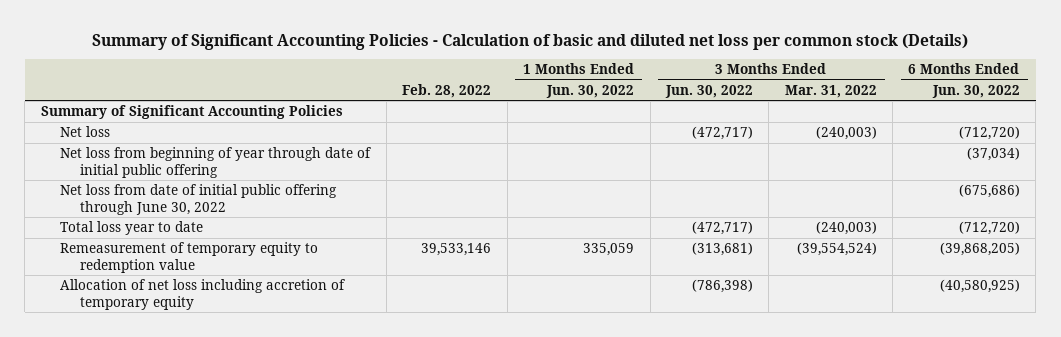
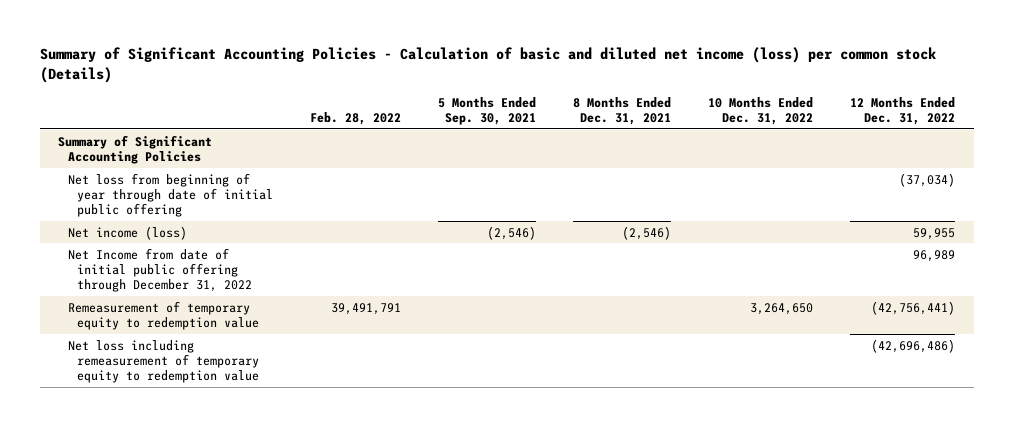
- Summary of Significant Accounting Policies - Calculation of basic and diluted net loss per common stock (Details)
+ Summary of Significant Accounting Policies - Calculation of basic and diluted net income (loss) per common stock (Details)
- | Feb. 28, 2022 | 1 Months Ended Jun. 30, 2022 | 3 Months Ended Jun. 30, 2022 | 3 Months Ended Mar. 31, 2022 | 6 Months Ended Jun. 30, 2022
+ | Feb. 28, 2022 | 5 Months Ended Sep. 30, 2021 | 8 Months Ended Dec. 31, 2021 | 10 Months Ended Dec. 31, 2022 | 12 Months Ended Dec. 31, 2022
- Net loss | | | (472,717) | (240,003) | (712,720)
- Net loss from date of initial public offering through June 30, 2022 | | | | | (675,686)
- Total loss year to date | | | (472,717) | (240,003) | (712,720)
- Remeasurement of temporary equity to redemption value | 39,533,146 | 335,059 | (313,681) | (39,554,524) | (39,868,205)
- Allocation of net loss including accretion of temporary equity | | | (786,398) | | (40,580,925)
+ Net income (loss) | | (2,546) | (2,546) | | 59,955
+ Net Income from date of initial public offering through December 31, 2022 | | | | | 96,989
+ Remeasurement of temporary equity to redemption value | 39,491,791 | | | 3,264,650 | (42,756,441)
+ Net loss including remeasurement of temporary equity to redemption value | | | | | (42,696,486)

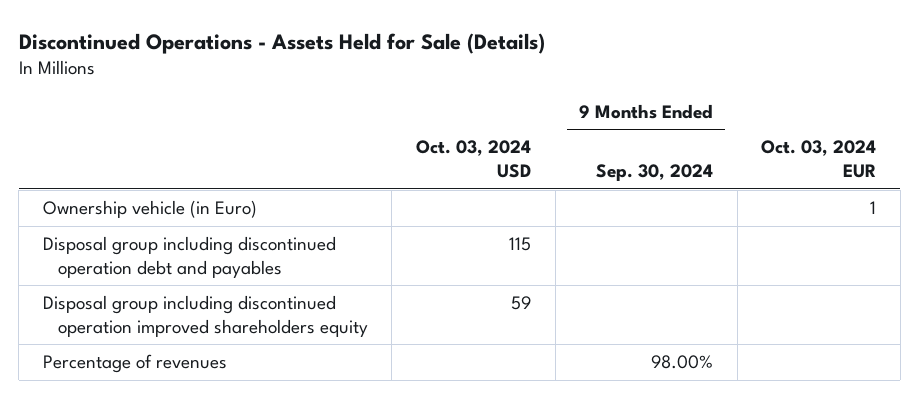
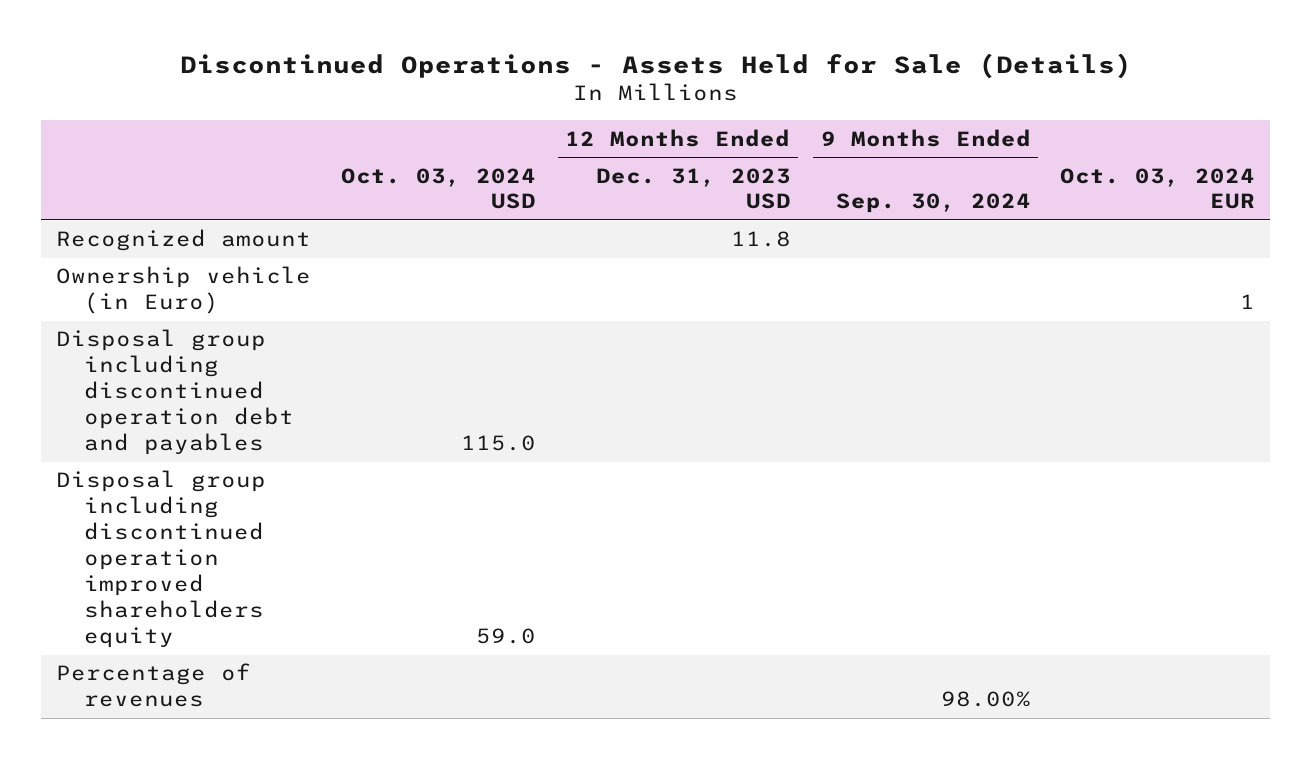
- | Oct. 03, 2024 USD | 9 Months Ended Sep. 30, 2024 | Oct. 03, 2024 EUR
+ | Oct. 03, 2024 USD | 12 Months Ended Dec. 31, 2023 USD | 9 Months Ended Sep. 30, 2024 | Oct. 03, 2024 EUR
+ Recognized amount | | 11.8 | |
- Disposal group including discontinued operation debt and payables | 115 | |
- Disposal group including discontinued operation improved shareholders equity | 59 | |
+ Disposal group including discontinued operation debt and payables | 115.0 | | |
+ Disposal group including discontinued operation improved shareholders equity | 59.0 | | |

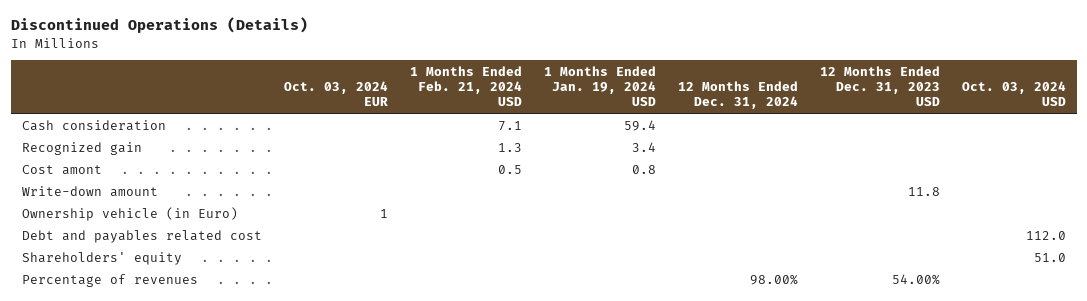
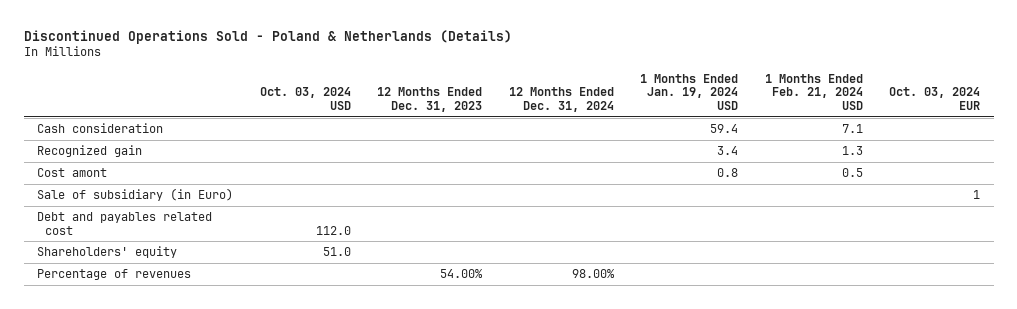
- Discontinued Operations (Details)
+ Discontinued Operations Sold - Poland & Netherlands (Details)
- | Oct. 03, 2024 EUR | 1 Months Ended Feb. 21, 2024 USD | 1 Months Ended Jan. 19, 2024 USD | 12 Months Ended Dec. 31, 2024 | 12 Months Ended Dec. 31, 2023 USD | Oct. 03, 2024 USD
+ | Oct. 03, 2024 USD | 12 Months Ended Dec. 31, 2023 | 12 Months Ended Dec. 31, 2024 | 1 Months Ended Jan. 19, 2024 USD | 1 Months Ended Feb. 21, 2024 USD | Oct. 03, 2024 EUR
- Write-down amount | | | | | 11.8 |
- Ownership vehicle (in Euro) | 1 | | | | |
+ Sale of subsidiary (in Euro) | | | | | | 1

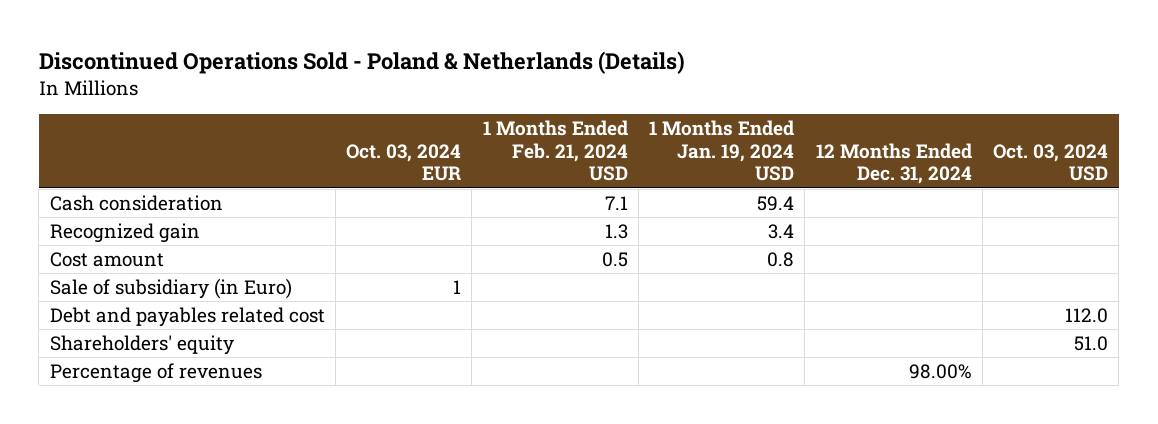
- | Oct. 03, 2024 USD | 12 Months Ended Dec. 31, 2023 | 12 Months Ended Dec. 31, 2024 | 1 Months Ended Jan. 19, 2024 USD | 1 Months Ended Feb. 21, 2024 USD | Oct. 03, 2024 EUR
+ | Oct. 03, 2024 EUR | 1 Months Ended Feb. 21, 2024 USD | 1 Months Ended Jan. 19, 2024 USD | 12 Months Ended Dec. 31, 2024 | Oct. 03, 2024 USD
- Cost amont | | | | 0.8 | 0.5 |
+ Cost amount | | 0.5 | 0.8 | |

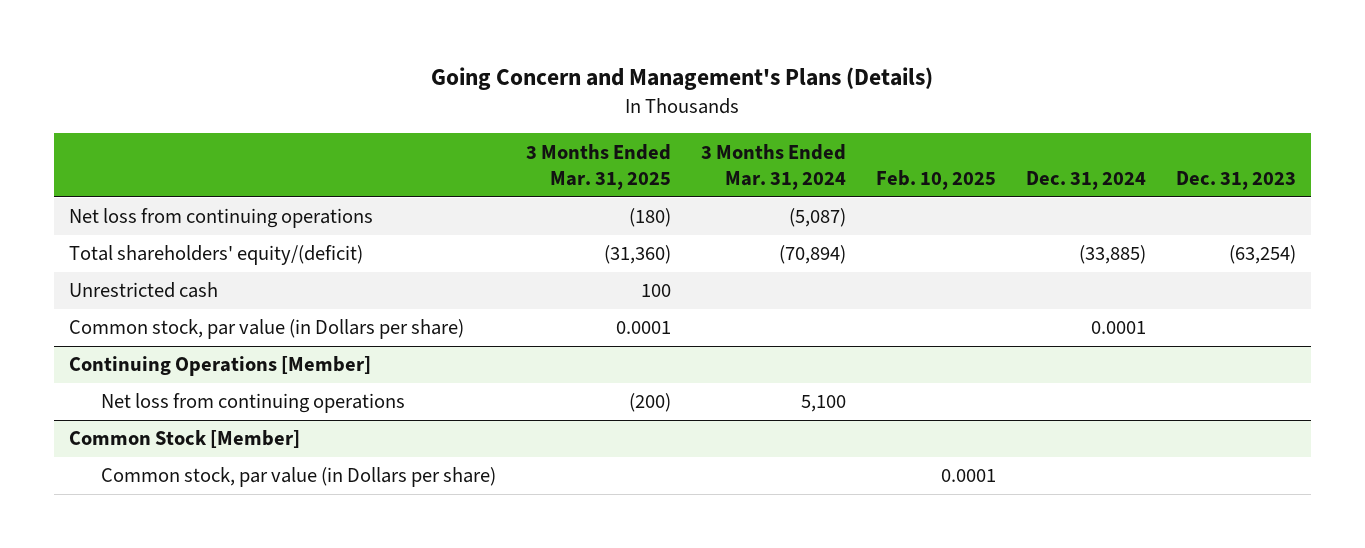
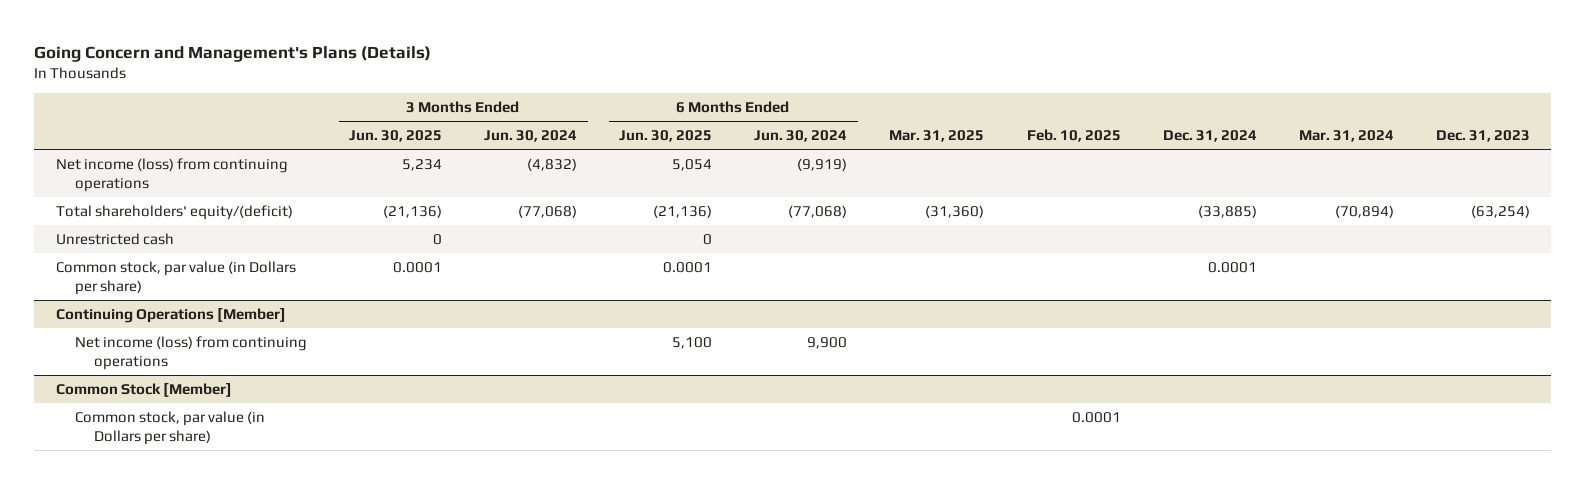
- | 3 Months Ended Mar. 31, 2025 | 3 Months Ended Mar. 31, 2024 | Feb. 10, 2025 | Dec. 31, 2024 | Dec. 31, 2023
+ | 3 Months Ended Jun. 30, 2025 | 3 Months Ended Jun. 30, 2024 | 6 Months Ended Jun. 30, 2025 | 6 Months Ended Jun. 30, 2024 | Mar. 31, 2025 | Feb. 10, 2025 | Dec. 31, 2024 | Mar. 31, 2024 | Dec. 31, 2023
- Net loss from continuing operations | (180) | (5,087) | | |
+ Net income (loss) from continuing operations | 5,234 | (4,832) | 5,054 | (9,919) | | | | |
@ Continuing Operations [Member]
- Net loss from continuing operations | (200) | 5,100 | | |
+ Net income (loss) from continuing operations | | | 5,100 | 9,900 | | | | |

